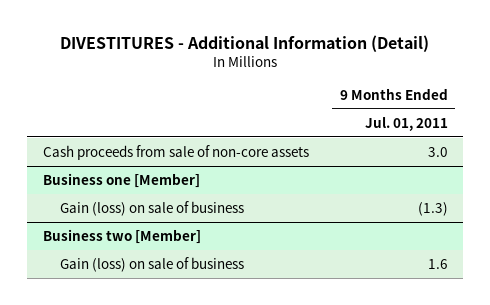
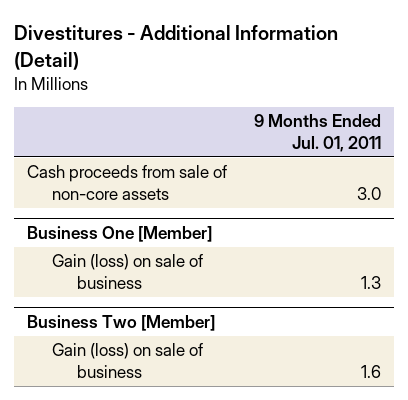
- DIVESTITURES - Additional Information (Detail)
+ Divestitures - Additional Information (Detail)
- Business one [Member]
- Gain (loss) on sale of business | (1.3)
- Business two [Member]
+ Business One [Member]
+ Gain (loss) on sale of business | 1.3
+ Business Two [Member]

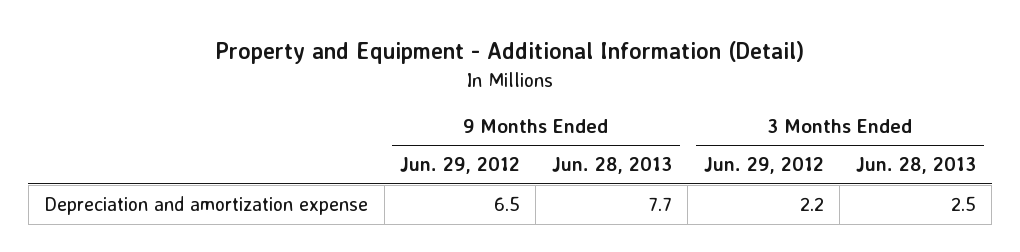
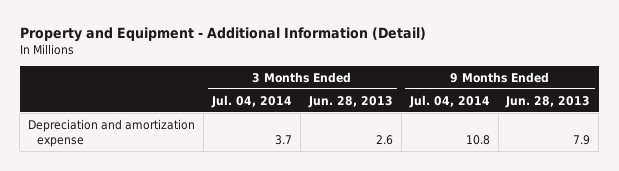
- | 9 Months Ended Jun. 29, 2012 | 9 Months Ended Jun. 28, 2013 | 3 Months Ended Jun. 29, 2012 | 3 Months Ended Jun. 28, 2013
+ | 3 Months Ended Jul. 04, 2014 | 3 Months Ended Jun. 28, 2013 | 9 Months Ended Jul. 04, 2014 | 9 Months Ended Jun. 28, 2013
- Depreciation and amortization expense | 6.5 | 7.7 | 2.2 | 2.5
+ Depreciation and amortization expense | 3.7 | 2.6 | 10.8 | 7.9

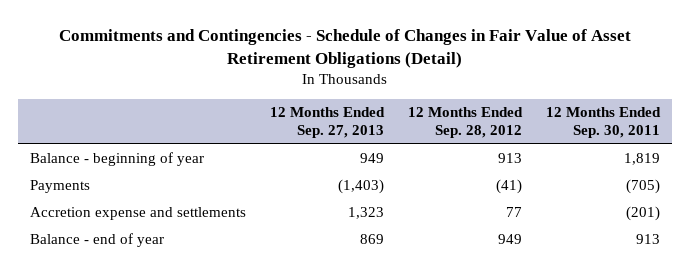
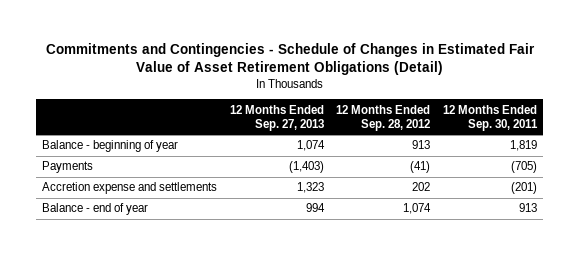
- Commitments and Contingencies - Schedule of Changes in Fair Value of Asset Retirement Obligations (Detail)
+ Commitments and Contingencies - Schedule of Changes in Estimated Fair Value of Asset Retirement Obligations (Detail)
- Balance - beginning of year | 949 | 913 | 1,819
+ Balance - beginning of year | 1,074 | 913 | 1,819
- Accretion expense and settlements | 1,323 | 77 | (201)
- Balance - end of year | 869 | 949 | 913
+ Accretion expense and settlements | 1,323 | 202 | (201)
+ Balance - end of year | 994 | 1,074 | 913

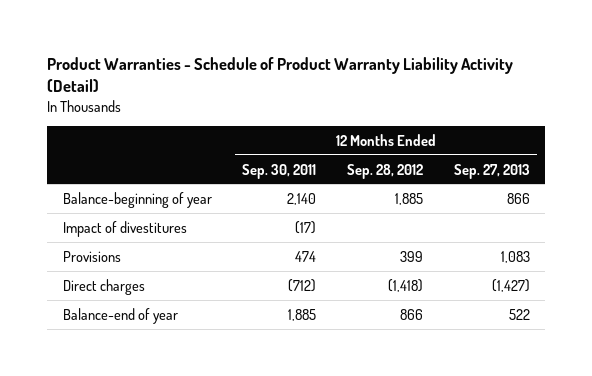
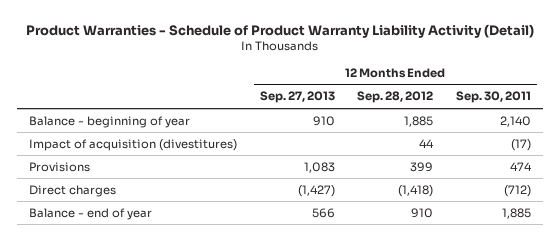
- | 12 Months Ended Sep. 30, 2011 | 12 Months Ended Sep. 28, 2012 | 12 Months Ended Sep. 27, 2013
+ | 12 Months Ended Sep. 27, 2013 | 12 Months Ended Sep. 28, 2012 | 12 Months Ended Sep. 30, 2011
- Balance-beginning of year | 2,140 | 1,885 | 866
- Impact of divestitures | (17) | |
+ Balance - beginning of year | 910 | 1,885 | 2,140
+ Impact of acquisition (divestitures) | | 44 | (17)
- Balance-end of year | 1,885 | 866 | 522
+ Balance - end of year | 566 | 910 | 1,885

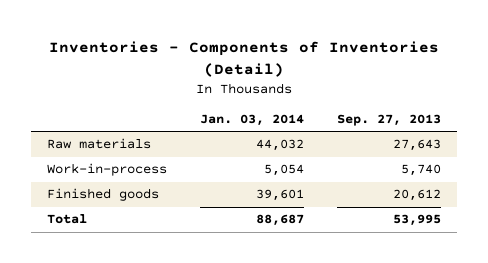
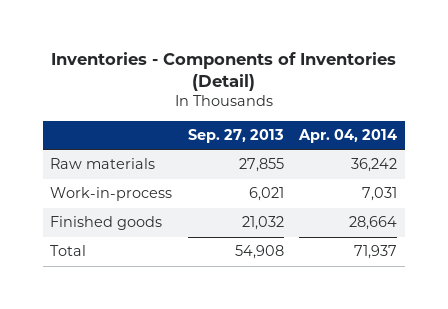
- | Jan. 03, 2014 | Sep. 27, 2013
+ | Sep. 27, 2013 | Apr. 04, 2014
- Raw materials | 44,032 | 27,643
- Work-in-process | 5,054 | 5,740
- Finished goods | 39,601 | 20,612
- Total | 88,687 | 53,995
+ Raw materials | 27,855 | 36,242
+ Work-in-process | 6,021 | 7,031
+ Finished goods | 21,032 | 28,664
+ Total | 54,908 | 71,937

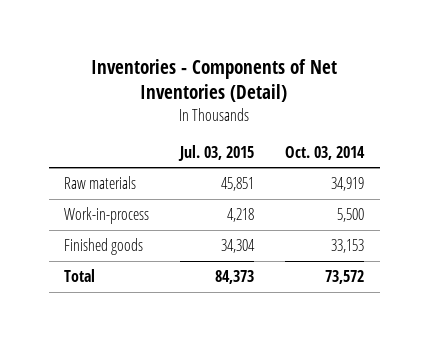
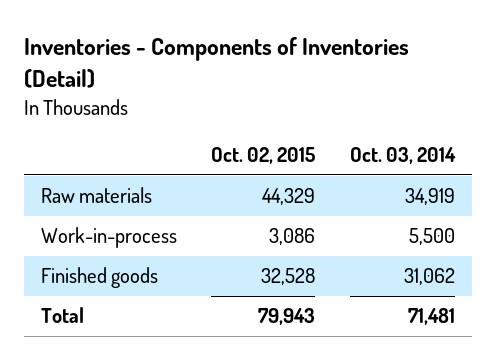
- Inventories - Components of Net Inventories (Detail)
+ Inventories - Components of Inventories (Detail)
- | Jul. 03, 2015 | Oct. 03, 2014
+ | Oct. 02, 2015 | Oct. 03, 2014
- Finished goods | 34,304 | 33,153
- Total | 84,373 | 73,572
+ Finished goods | 32,528 | 31,062
+ Total | 79,943 | 71,481

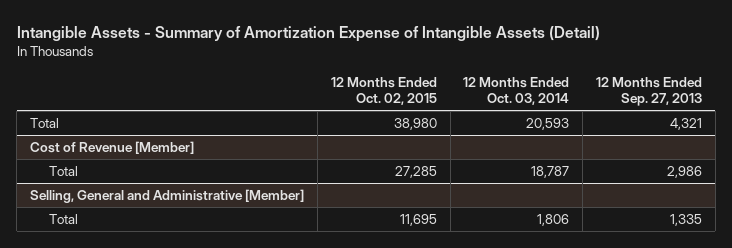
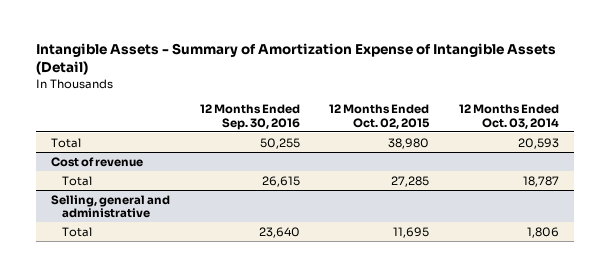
- | 12 Months Ended Oct. 02, 2015 | 12 Months Ended Oct. 03, 2014 | 12 Months Ended Sep. 27, 2013
+ | 12 Months Ended Sep. 30, 2016 | 12 Months Ended Oct. 02, 2015 | 12 Months Ended Oct. 03, 2014
- Cost of Revenue [Member]
+ Cost of revenue
- Selling, General and Administrative [Member]
+ Selling, general and administrative

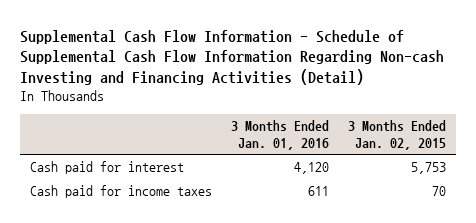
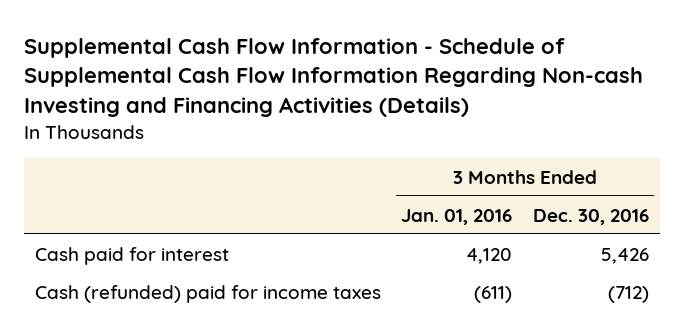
- Supplemental Cash Flow Information - Schedule of Supplemental Cash Flow Information Regarding Non-cash Investing and Financing Activities (Detail)
+ Supplemental Cash Flow Information - Schedule of Supplemental Cash Flow Information Regarding Non-cash Investing and Financing Activities (Details)
- | 3 Months Ended Jan. 01, 2016 | 3 Months Ended Jan. 02, 2015
+ | 3 Months Ended Jan. 01, 2016 | 3 Months Ended Dec. 30, 2016
- Cash paid for income taxes | 611 | 70
+ Cash (refunded) paid for income taxes | (611) | (712)

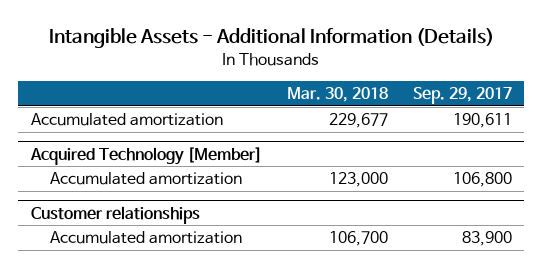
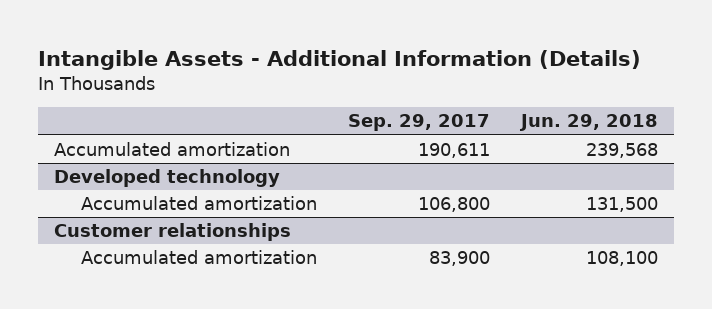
- | Mar. 30, 2018 | Sep. 29, 2017
+ | Sep. 29, 2017 | Jun. 29, 2018
- Acquired Technology [Member]
+ Developed technology

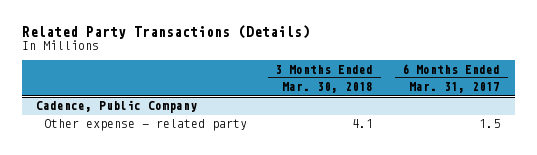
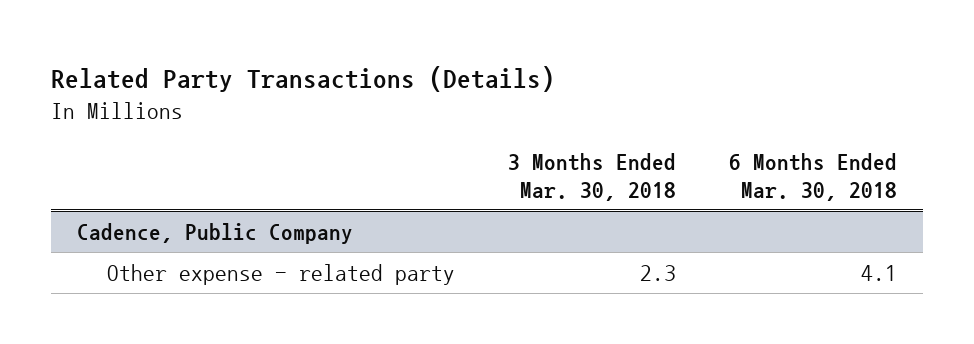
- | 3 Months Ended Mar. 30, 2018 | 6 Months Ended Mar. 31, 2017
+ | 3 Months Ended Mar. 30, 2018 | 6 Months Ended Mar. 30, 2018
@ Cadence, Public Company
- Other expense - related party | 4.1 | 1.5
+ Other expense - related party | 2.3 | 4.1

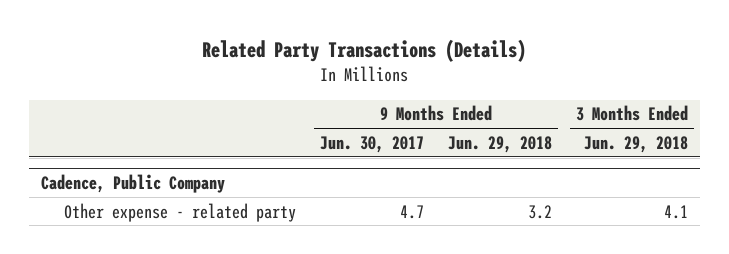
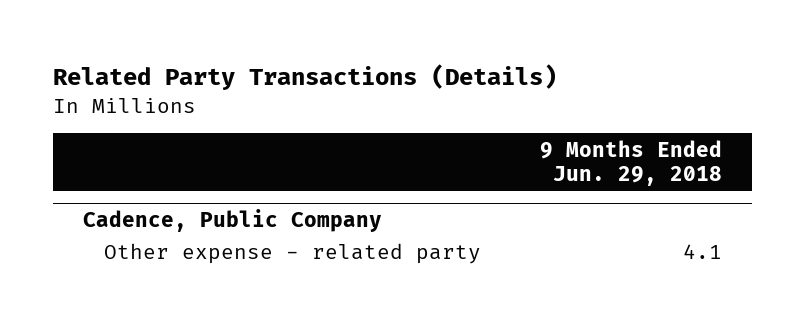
- | 9 Months Ended Jun. 30, 2017 | 9 Months Ended Jun. 29, 2018 | 3 Months Ended Jun. 29, 2018
+ | 9 Months Ended Jun. 29, 2018
@ Cadence, Public Company
- Other expense - related party | 4.7 | 3.2 | 4.1
+ Other expense - related party | 4.1

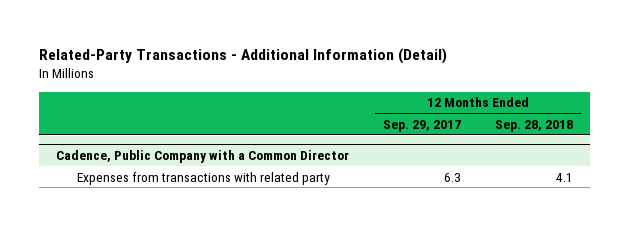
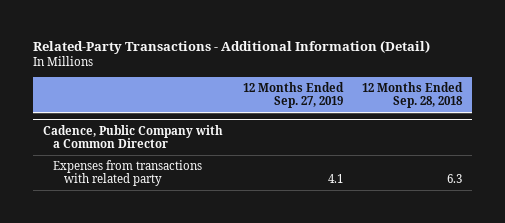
- | 12 Months Ended Sep. 29, 2017 | 12 Months Ended Sep. 28, 2018
+ | 12 Months Ended Sep. 27, 2019 | 12 Months Ended Sep. 28, 2018
@ Cadence, Public Company with a Common Director
- Expenses from transactions with related party | 6.3 | 4.1
+ Expenses from transactions with related party | 4.1 | 6.3

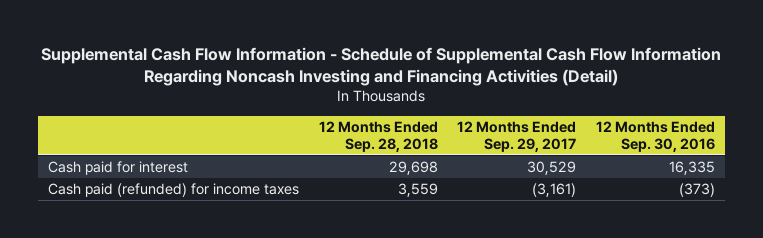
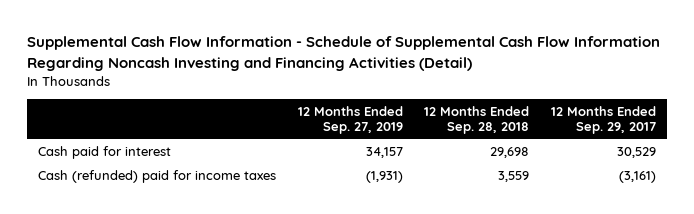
- | 12 Months Ended Sep. 28, 2018 | 12 Months Ended Sep. 29, 2017 | 12 Months Ended Sep. 30, 2016
+ | 12 Months Ended Sep. 27, 2019 | 12 Months Ended Sep. 28, 2018 | 12 Months Ended Sep. 29, 2017
- Cash paid (refunded) for income taxes | 3,559 | (3,161) | (373)
+ Cash (refunded) paid for income taxes | (1,931) | 3,559 | (3,161)

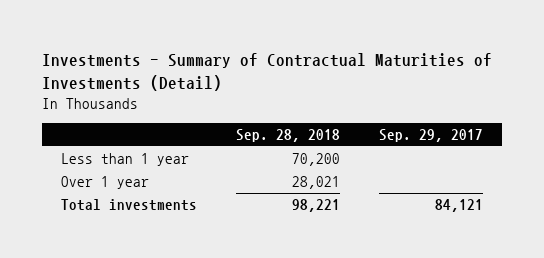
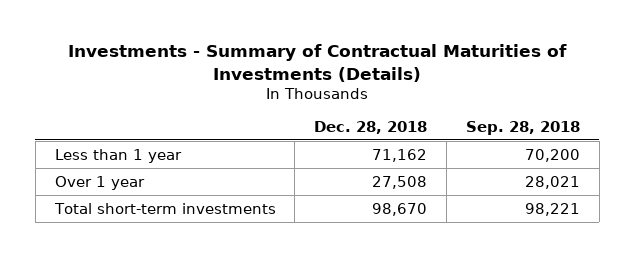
- Investments - Summary of Contractual Maturities of Investments (Detail)
+ Investments - Summary of Contractual Maturities of Investments (Details)
- | Sep. 28, 2018 | Sep. 29, 2017
+ | Dec. 28, 2018 | Sep. 28, 2018
- Total investments | 98,221 | 84,121
+ Total short-term investments | 98,670 | 98,221

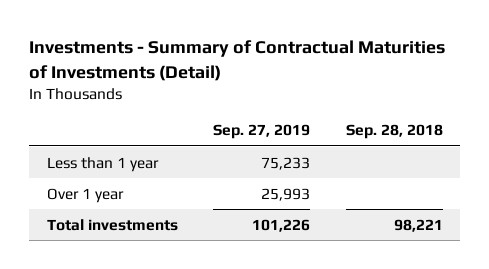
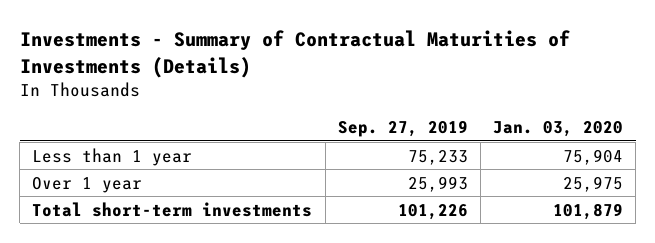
- Investments - Summary of Contractual Maturities of Investments (Detail)
+ Investments - Summary of Contractual Maturities of Investments (Details)
- | Sep. 27, 2019 | Sep. 28, 2018
+ | Sep. 27, 2019 | Jan. 03, 2020
- Total investments | 101,226 | 98,221
+ Total short-term investments | 101,226 | 101,879

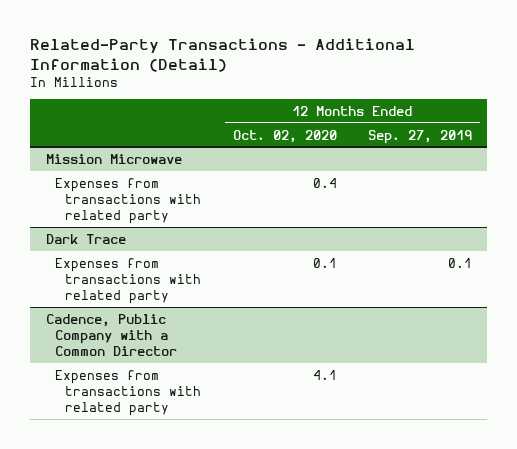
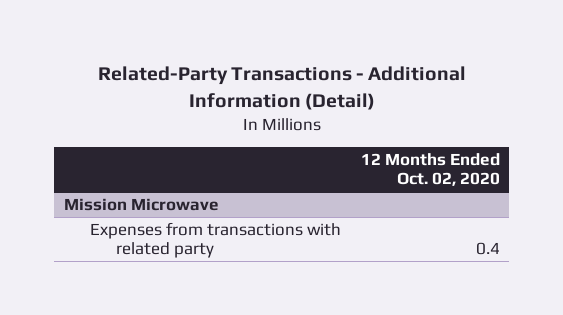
- | 12 Months Ended Oct. 02, 2020 | 12 Months Ended Sep. 27, 2019
+ | 12 Months Ended Oct. 02, 2020
- Dark Trace
- Expenses from transactions with related party | 0.1 | 0.1
- Cadence, Public Company with a Common Director
- Expenses from transactions with related party | 4.1 |

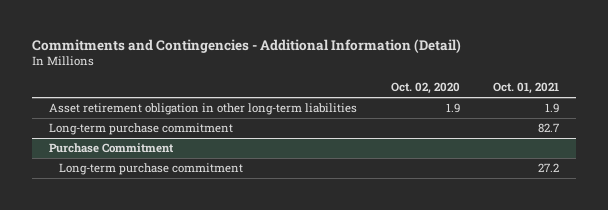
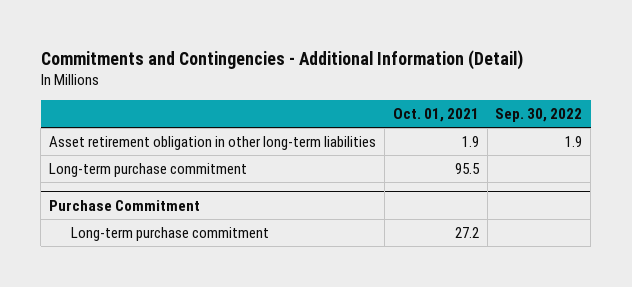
- | Oct. 02, 2020 | Oct. 01, 2021
+ | Oct. 01, 2021 | Sep. 30, 2022
- Long-term purchase commitment | | 82.7
+ Long-term purchase commitment | 95.5 |

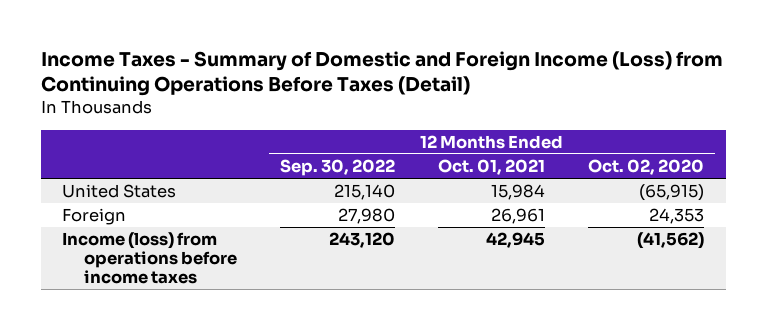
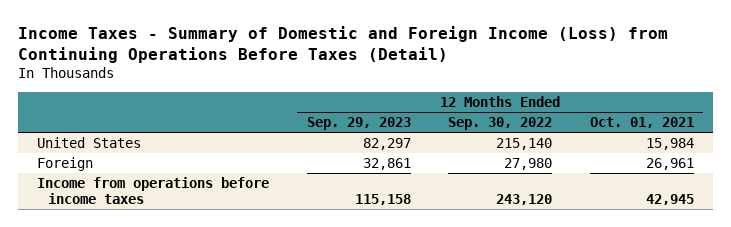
- | 12 Months Ended Sep. 30, 2022 | 12 Months Ended Oct. 01, 2021 | 12 Months Ended Oct. 02, 2020
+ | 12 Months Ended Sep. 29, 2023 | 12 Months Ended Sep. 30, 2022 | 12 Months Ended Oct. 01, 2021
- Income (loss) from operations before income taxes | 243,120 | 42,945 | (41,562)
+ Income from operations before income taxes | 115,158 | 243,120 | 42,945

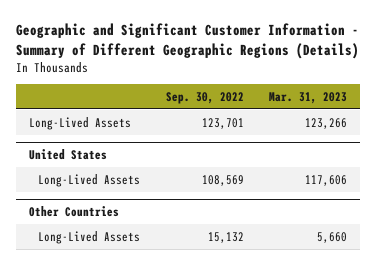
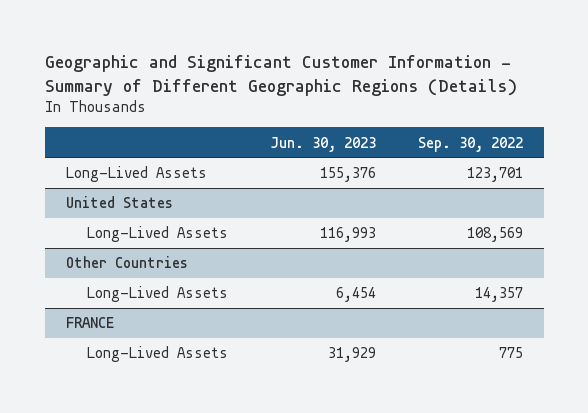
- | Sep. 30, 2022 | Mar. 31, 2023
+ | Jun. 30, 2023 | Sep. 30, 2022
@ Other Countries
- Long-Lived Assets | 15,132 | 5,660
+ Long-Lived Assets | 6,454 | 14,357
+ FRANCE
+ Long-Lived Assets | 31,929 | 775

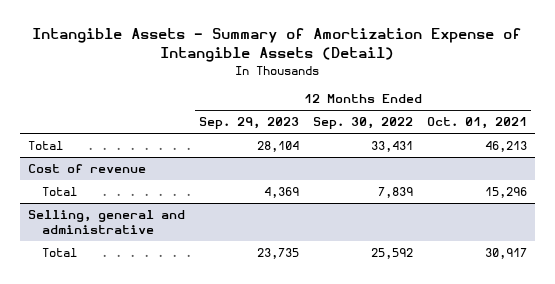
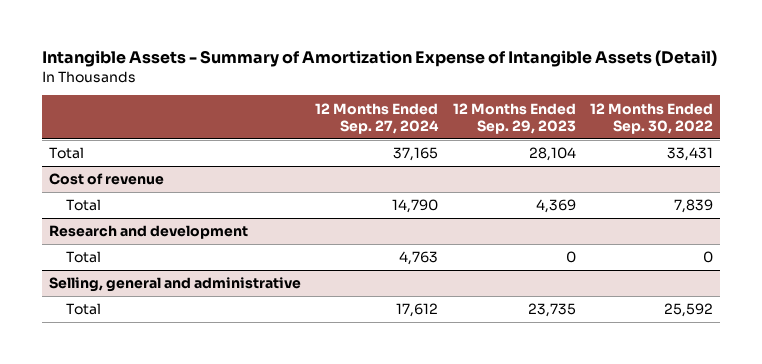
- | 12 Months Ended Sep. 29, 2023 | 12 Months Ended Sep. 30, 2022 | 12 Months Ended Oct. 01, 2021
+ | 12 Months Ended Sep. 27, 2024 | 12 Months Ended Sep. 29, 2023 | 12 Months Ended Sep. 30, 2022
+ Research and development
+ Total | 4,763 | 0 | 0

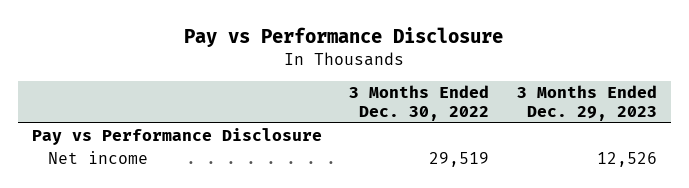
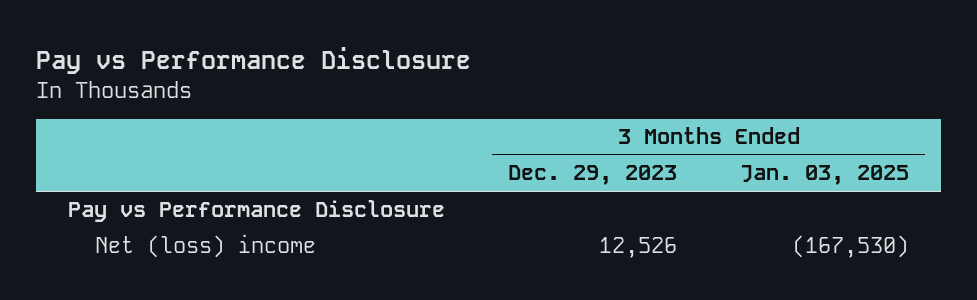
- | 3 Months Ended Dec. 30, 2022 | 3 Months Ended Dec. 29, 2023
+ | 3 Months Ended Dec. 29, 2023 | 3 Months Ended Jan. 03, 2025
- Net income | 29,519 | 12,526
+ Net (loss) income | 12,526 | (167,530)

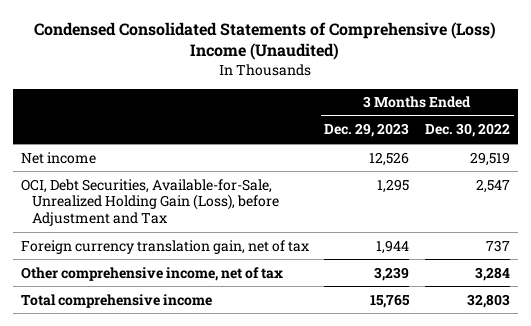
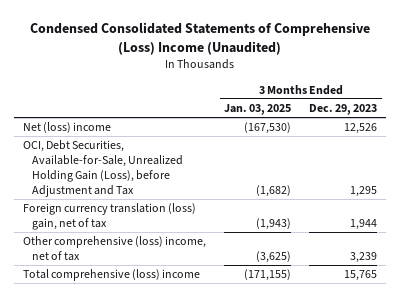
- | 3 Months Ended Dec. 29, 2023 | 3 Months Ended Dec. 30, 2022
+ | 3 Months Ended Jan. 03, 2025 | 3 Months Ended Dec. 29, 2023
- Net income | 12,526 | 29,519
+ Net (loss) income | (167,530) | 12,526
- Foreign currency translation gain, net of tax | 1,944 | 737
- Other comprehensive income, net of tax | 3,239 | 3,284
- Total comprehensive income | 15,765 | 32,803
+ Foreign currency translation (loss) gain, net of tax | (1,943) | 1,944
+ Other comprehensive (loss) income, net of tax | (3,625) | 3,239
+ Total comprehensive (loss) income | (171,155) | 15,765

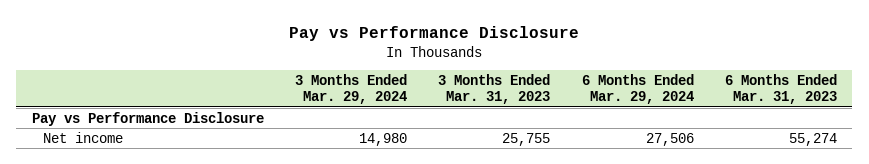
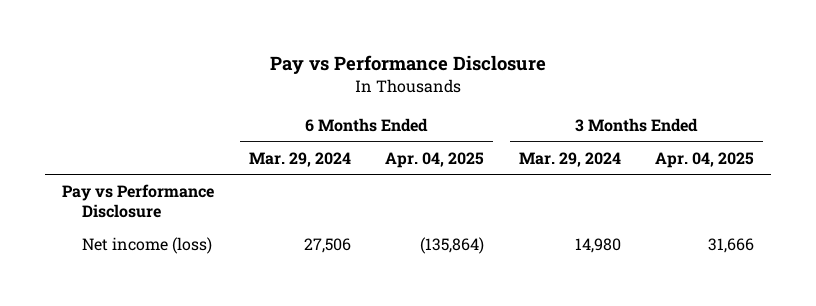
- | 3 Months Ended Mar. 29, 2024 | 3 Months Ended Mar. 31, 2023 | 6 Months Ended Mar. 29, 2024 | 6 Months Ended Mar. 31, 2023
+ | 6 Months Ended Mar. 29, 2024 | 6 Months Ended Apr. 04, 2025 | 3 Months Ended Mar. 29, 2024 | 3 Months Ended Apr. 04, 2025
- Net income | 14,980 | 25,755 | 27,506 | 55,274
+ Net income (loss) | 27,506 | (135,864) | 14,980 | 31,666

